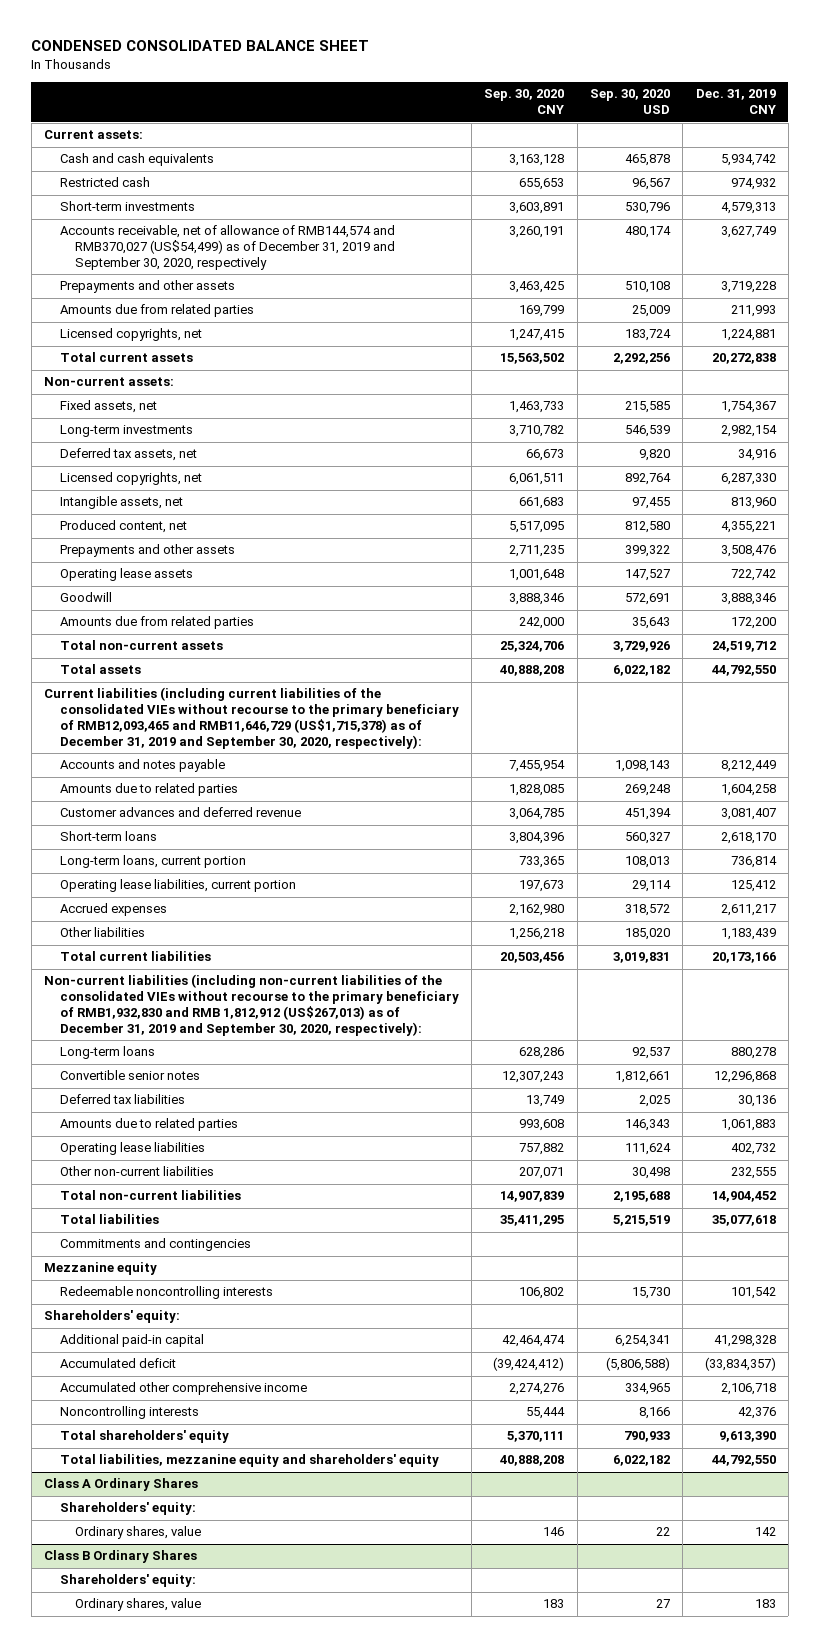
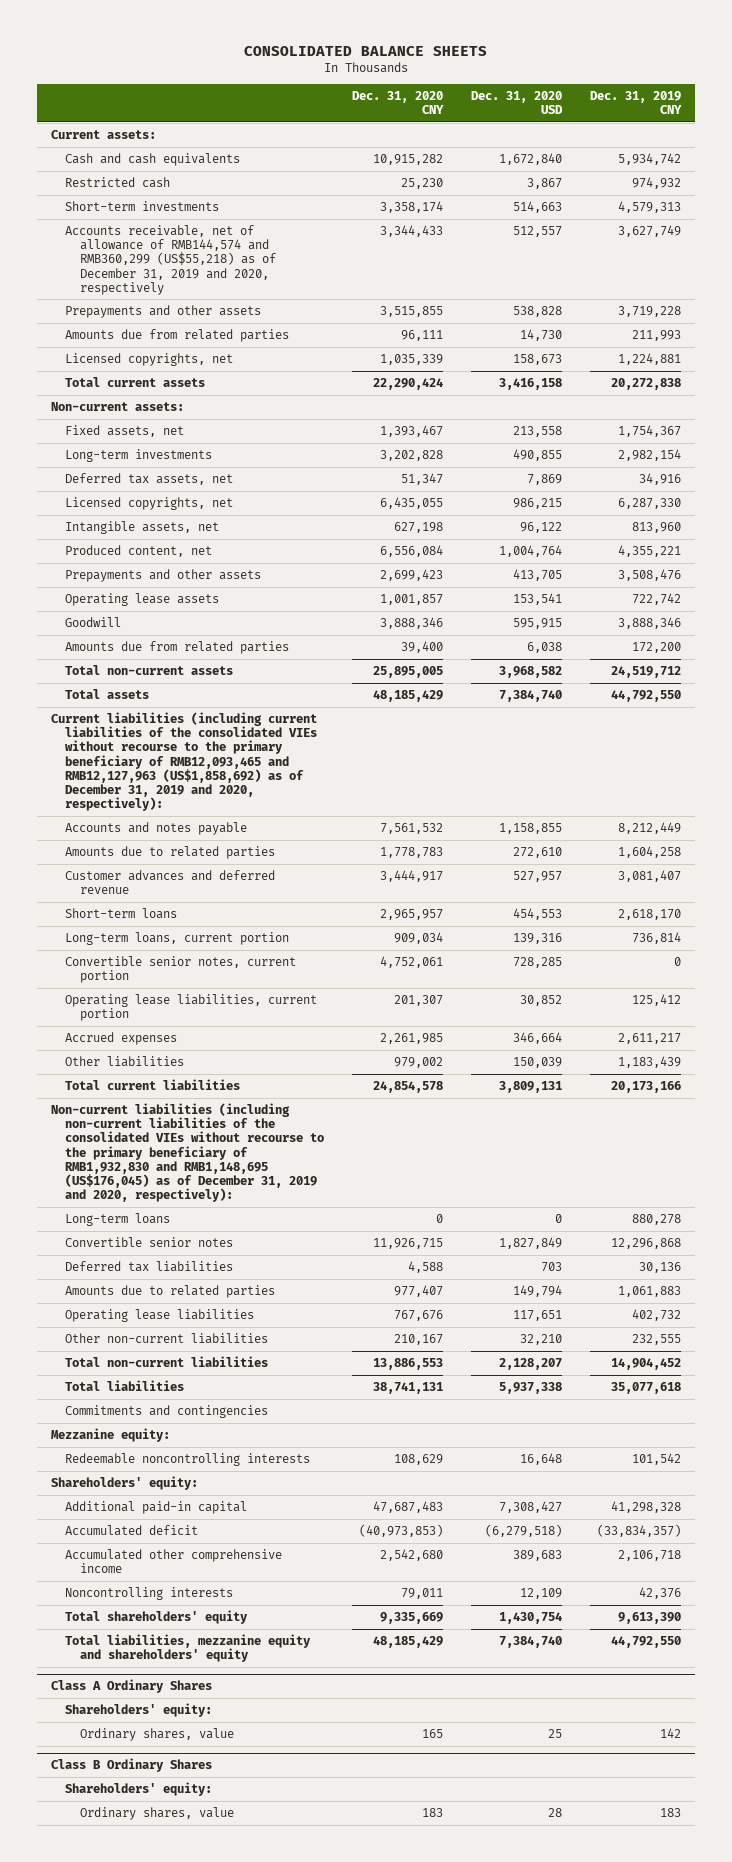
- CONDENSED CONSOLIDATED BALANCE SHEET
+ CONSOLIDATED BALANCE SHEETS
- | Sep. 30, 2020 CNY | Sep. 30, 2020 USD | Dec. 31, 2019 CNY
+ | Dec. 31, 2020 CNY | Dec. 31, 2020 USD | Dec. 31, 2019 CNY
- Accounts receivable, net of allowance of RMB144,574 and RMB370,027 (US$54,499) as of December 31, 2019 and September 30, 2020, respectively | 3,260,191 | 480,174 | 3,627,749
+ Accounts receivable, net of allowance of RMB144,574 and RMB360,299 (US$55,218) as of December 31, 2019 and 2020, respectively | 3,344,433 | 512,557 | 3,627,749
- Current liabilities (including current liabilities of the consolidated VIEs without recourse to the primary beneficiary of RMB12,093,465 and RMB11,646,729 (US$1,715,378) as of December 31, 2019 and September 30, 2020, respectively):
+ Current liabilities (including current liabilities of the consolidated VIEs without recourse to the primary beneficiary of RMB12,093,465 and RMB12,127,963 (US$1,858,692) as of December 31, 2019 and 2020, respectively):
+ Convertible senior notes, current portion | 4,752,061 | 728,285 | 0
- Non-current liabilities (including non-current liabilities of the consolidated VIEs without recourse to the primary beneficiary of RMB1,932,830 and RMB 1,812,912 (US$267,013) as of December 31, 2019 and September 30, 2020, respectively):
+ Non-current liabilities (including non-current liabilities of the consolidated VIEs without recourse to the primary beneficiary of RMB1,932,830 and RMB1,148,695 (US$176,045) as of December 31, 2019 and 2020, respectively):
- Mezzanine equity
+ Mezzanine equity:

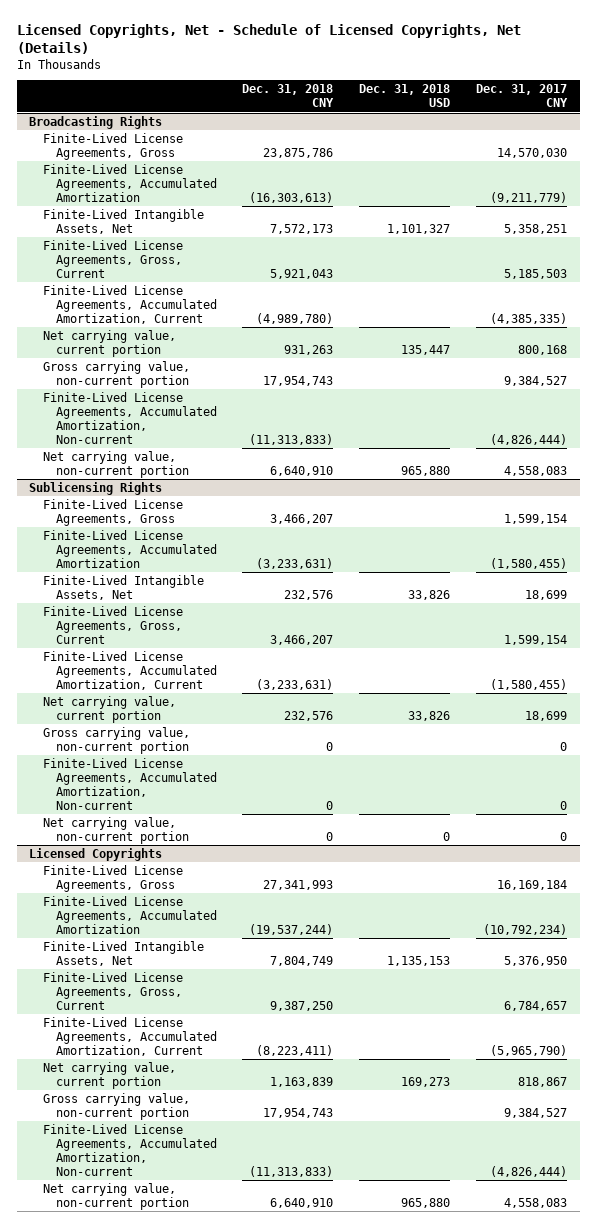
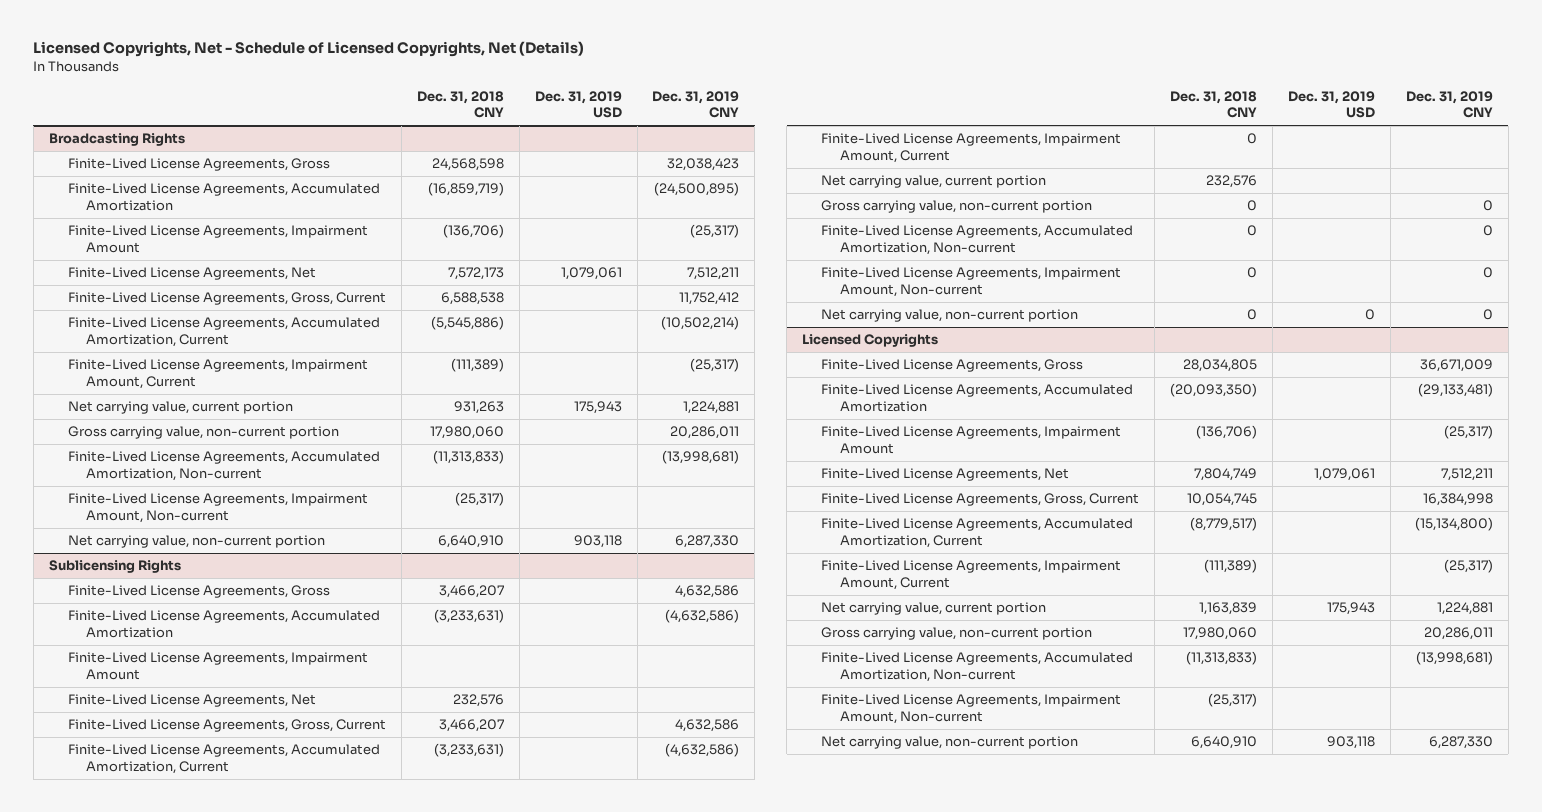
- | Dec. 31, 2018 CNY | Dec. 31, 2018 USD | Dec. 31, 2017 CNY
+ | Dec. 31, 2018 CNY | Dec. 31, 2019 USD | Dec. 31, 2019 CNY
@ Broadcasting Rights
- Finite-Lived License Agreements, Gross | 23,875,786 | | 14,570,030
- Finite-Lived License Agreements, Accumulated Amortization | (16,303,613) | | (9,211,779)
- Finite-Lived Intangible Assets, Net | 7,572,173 | 1,101,327 | 5,358,251
- Finite-Lived License Agreements, Gross, Current | 5,921,043 | | 5,185,503
- Finite-Lived License Agreements, Accumulated Amortization, Current | (4,989,780) | | (4,385,335)
+ Finite-Lived License Agreements, Gross | 24,568,598 | | 32,038,423
+ Finite-Lived License Agreements, Accumulated Amortization | (16,859,719) | | (24,500,895)
+ Finite-Lived License Agreements, Impairment Amount | (136,706) | | (25,317)
+ Finite-Lived License Agreements, Net | 7,572,173 | 1,079,061 | 7,512,211
+ Finite-Lived License Agreements, Gross, Current | 6,588,538 | | 11,752,412
+ Finite-Lived License Agreements, Accumulated Amortization, Current | (5,545,886) | | (10,502,214)
+ Finite-Lived License Agreements, Impairment Amount, Current | (111,389) | | (25,317)
- Gross carrying value, non-current portion | 17,954,743 | | 9,384,527
+ Gross carrying value, non-current portion | 17,980,060 | | 20,286,011
+ Finite-Lived License Agreements, Impairment Amount, Non-current | (25,317) | |
@ Sublicensing Rights
- Finite-Lived Intangible Assets, Net | 232,576 | 33,826 | 18,699
+ Finite-Lived License Agreements, Impairment Amount
+ Finite-Lived License Agreements, Net | 232,576 | |
+ Finite-Lived License Agreements, Impairment Amount, Current | 0 | |
+ Finite-Lived License Agreements, Impairment Amount, Non-current | 0 | | 0
@ Licensed Copyrights
- Finite-Lived License Agreements, Gross | 27,341,993 | | 16,169,184
- Finite-Lived License Agreements, Accumulated Amortization | (19,537,244) | | (10,792,234)
- Finite-Lived Intangible Assets, Net | 7,804,749 | 1,135,153 | 5,376,950
- Finite-Lived License Agreements, Gross, Current | 9,387,250 | | 6,784,657
- Finite-Lived License Agreements, Accumulated Amortization, Current | (8,223,411) | | (5,965,790)
+ Finite-Lived License Agreements, Gross | 28,034,805 | | 36,671,009
+ Finite-Lived License Agreements, Accumulated Amortization | (20,093,350) | | (29,133,481)
+ Finite-Lived License Agreements, Impairment Amount | (136,706) | | (25,317)
+ Finite-Lived License Agreements, Net | 7,804,749 | 1,079,061 | 7,512,211
+ Finite-Lived License Agreements, Gross, Current | 10,054,745 | | 16,384,998
+ Finite-Lived License Agreements, Accumulated Amortization, Current | (8,779,517) | | (15,134,800)
+ Finite-Lived License Agreements, Impairment Amount, Current | (111,389) | | (25,317)
- Gross carrying value, non-current portion | 17,954,743 | | 9,384,527
+ Gross carrying value, non-current portion | 17,980,060 | | 20,286,011
+ Finite-Lived License Agreements, Impairment Amount, Non-current | (25,317) | |

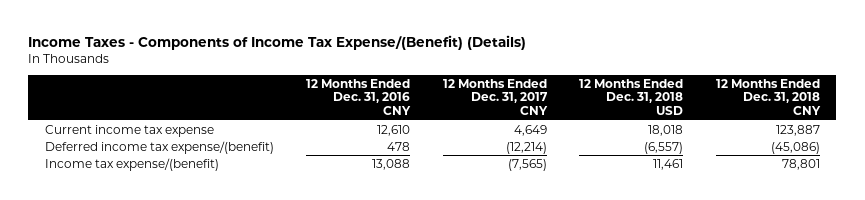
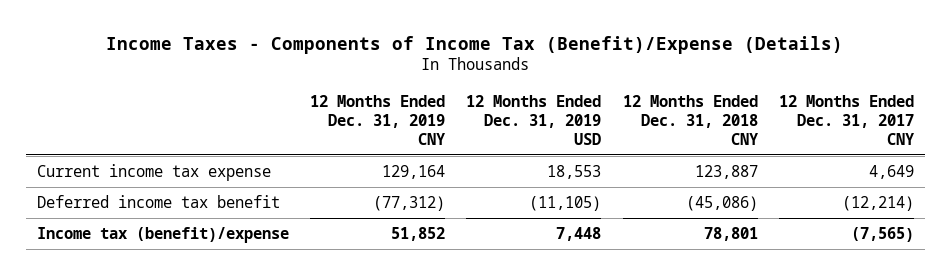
- Income Taxes - Components of Income Tax Expense/(Benefit) (Details)
+ Income Taxes - Components of Income Tax (Benefit)/Expense (Details)
- | 12 Months Ended Dec. 31, 2016 CNY | 12 Months Ended Dec. 31, 2017 CNY | 12 Months Ended Dec. 31, 2018 USD | 12 Months Ended Dec. 31, 2018 CNY
+ | 12 Months Ended Dec. 31, 2019 CNY | 12 Months Ended Dec. 31, 2019 USD | 12 Months Ended Dec. 31, 2018 CNY | 12 Months Ended Dec. 31, 2017 CNY
- Deferred income tax expense/(benefit) | 478 | (12,214) | (6,557) | (45,086)
- Income tax expense/(benefit) | 13,088 | (7,565) | 11,461 | 78,801
+ Deferred income tax benefit | (77,312) | (11,105) | (45,086) | (12,214)
+ Income tax (benefit)/expense | 51,852 | 7,448 | 78,801 | (7,565)

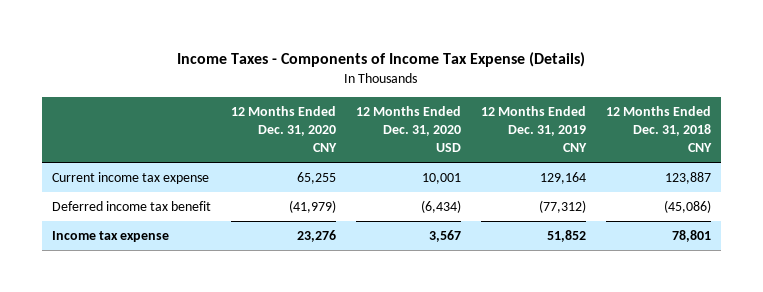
- Income Taxes - Components of Income Tax (Benefit)/Expense (Details)
+ Income Taxes - Components of Income Tax Expense (Details)
- | 12 Months Ended Dec. 31, 2019 CNY | 12 Months Ended Dec. 31, 2019 USD | 12 Months Ended Dec. 31, 2018 CNY | 12 Months Ended Dec. 31, 2017 CNY
+ | 12 Months Ended Dec. 31, 2020 CNY | 12 Months Ended Dec. 31, 2020 USD | 12 Months Ended Dec. 31, 2019 CNY | 12 Months Ended Dec. 31, 2018 CNY
- Income tax (benefit)/expense | 51,852 | 7,448 | 78,801 | (7,565)
+ Income tax expense | 23,276 | 3,567 | 51,852 | 78,801

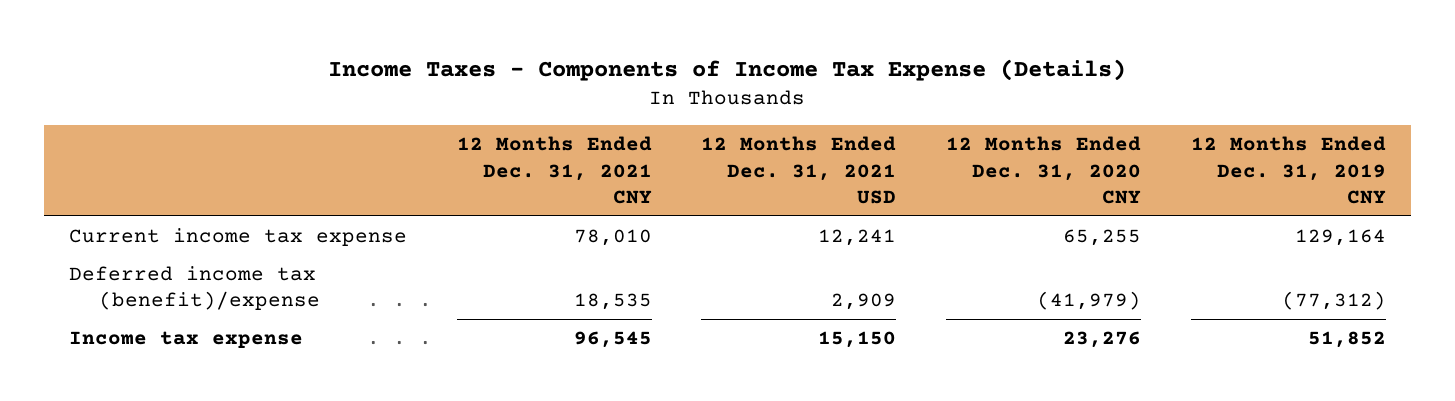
- | 12 Months Ended Dec. 31, 2020 CNY | 12 Months Ended Dec. 31, 2020 USD | 12 Months Ended Dec. 31, 2019 CNY | 12 Months Ended Dec. 31, 2018 CNY
+ | 12 Months Ended Dec. 31, 2021 CNY | 12 Months Ended Dec. 31, 2021 USD | 12 Months Ended Dec. 31, 2020 CNY | 12 Months Ended Dec. 31, 2019 CNY
- Deferred income tax benefit | (41,979) | (6,434) | (77,312) | (45,086)
+ Deferred income tax (benefit)/expense | 18,535 | 2,909 | (41,979) | (77,312)

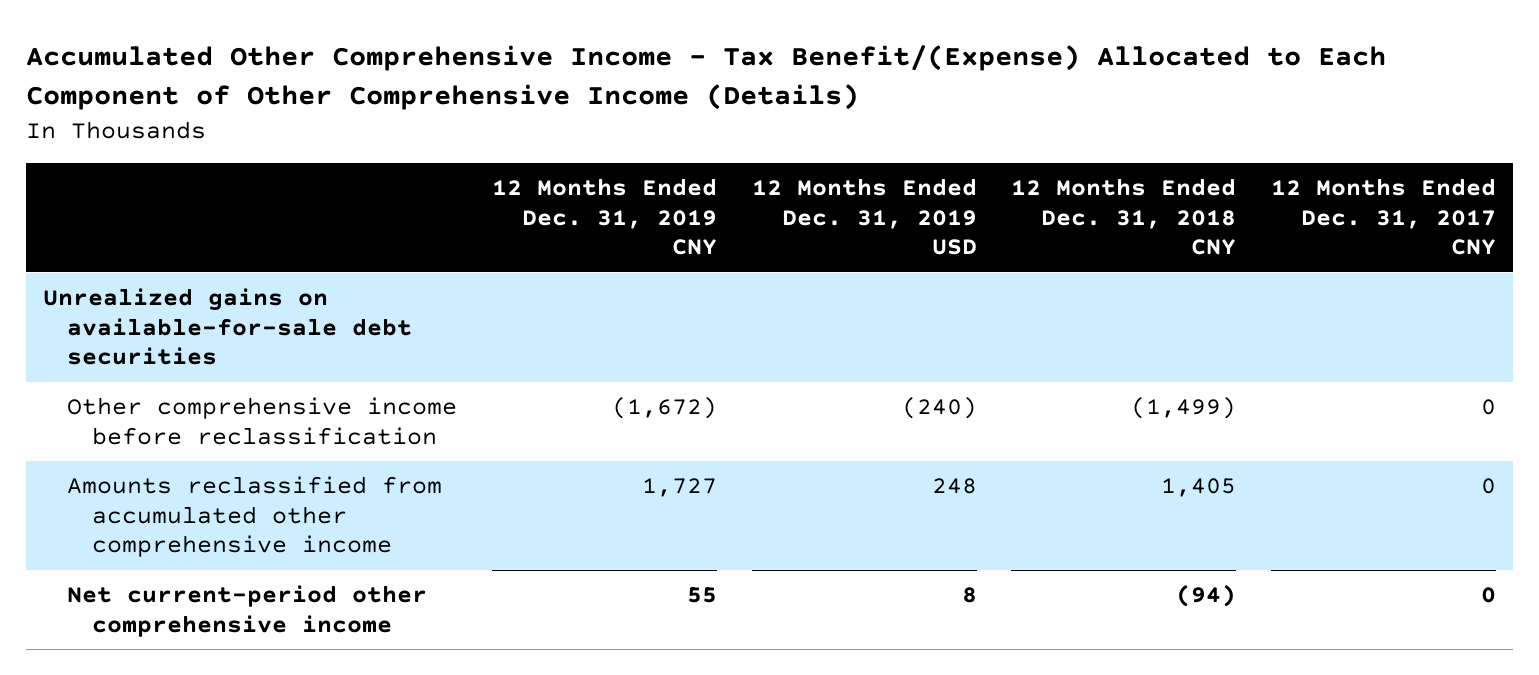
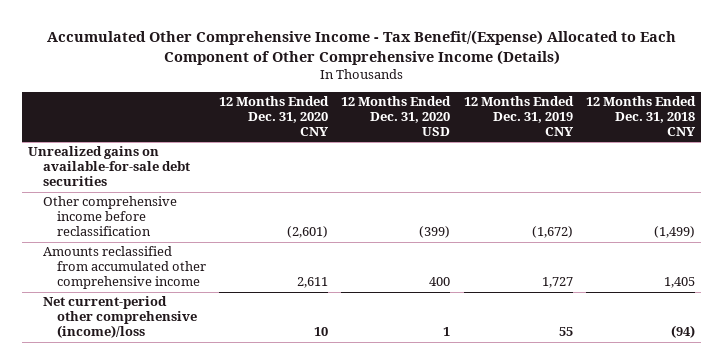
- | 12 Months Ended Dec. 31, 2019 CNY | 12 Months Ended Dec. 31, 2019 USD | 12 Months Ended Dec. 31, 2018 CNY | 12 Months Ended Dec. 31, 2017 CNY
+ | 12 Months Ended Dec. 31, 2020 CNY | 12 Months Ended Dec. 31, 2020 USD | 12 Months Ended Dec. 31, 2019 CNY | 12 Months Ended Dec. 31, 2018 CNY
- Net current-period other comprehensive income | 55 | 8 | (94) | 0
+ Net current-period other comprehensive (income)/loss | 10 | 1 | 55 | (94)

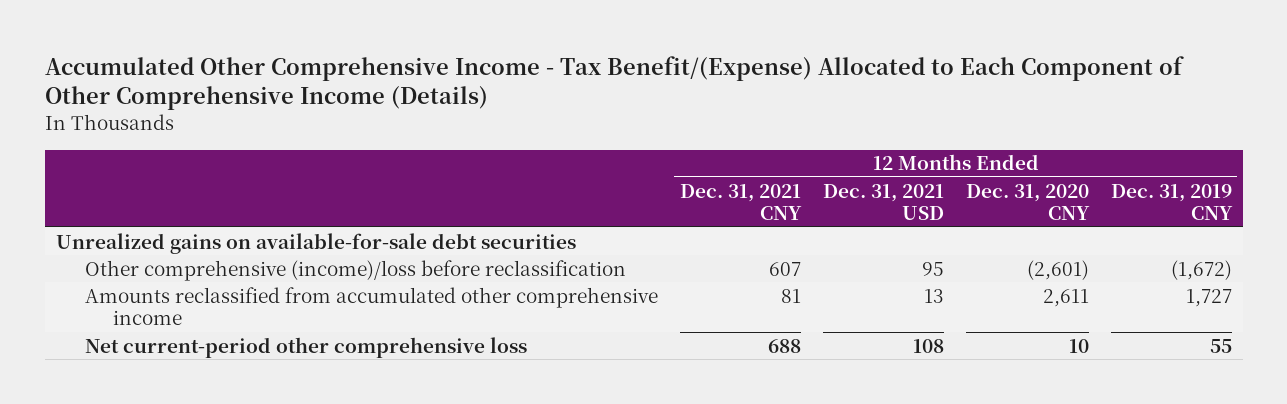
- | 12 Months Ended Dec. 31, 2020 CNY | 12 Months Ended Dec. 31, 2020 USD | 12 Months Ended Dec. 31, 2019 CNY | 12 Months Ended Dec. 31, 2018 CNY
+ | 12 Months Ended Dec. 31, 2021 CNY | 12 Months Ended Dec. 31, 2021 USD | 12 Months Ended Dec. 31, 2020 CNY | 12 Months Ended Dec. 31, 2019 CNY
- Other comprehensive income before reclassification | (2,601) | (399) | (1,672) | (1,499)
+ Other comprehensive (income)/loss before reclassification | 607 | 95 | (2,601) | (1,672)
- Net current-period other comprehensive (income)/loss | 10 | 1 | 55 | (94)
+ Net current-period other comprehensive loss | 688 | 108 | 10 | 55

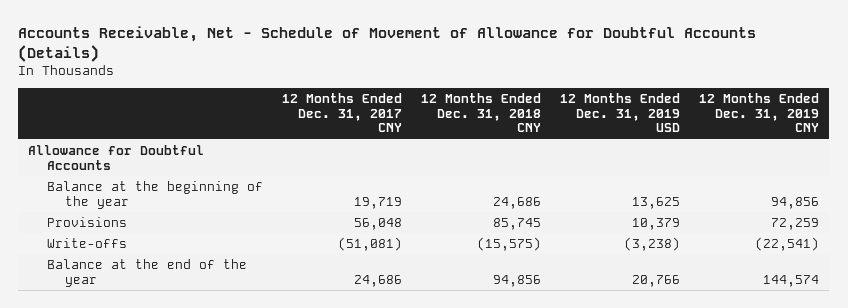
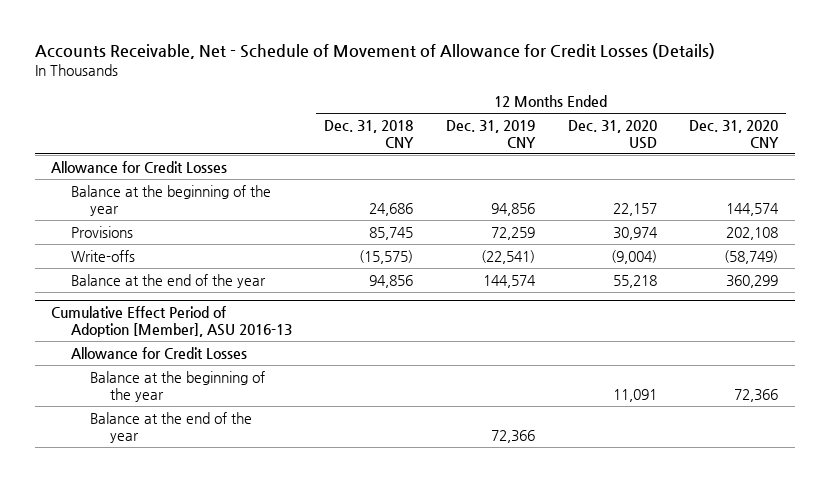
- Accounts Receivable, Net - Schedule of Movement of Allowance for Doubtful Accounts (Details)
+ Accounts Receivable, Net - Schedule of Movement of Allowance for Credit Losses (Details)
- | 12 Months Ended Dec. 31, 2017 CNY | 12 Months Ended Dec. 31, 2018 CNY | 12 Months Ended Dec. 31, 2019 USD | 12 Months Ended Dec. 31, 2019 CNY
+ | 12 Months Ended Dec. 31, 2018 CNY | 12 Months Ended Dec. 31, 2019 CNY | 12 Months Ended Dec. 31, 2020 USD | 12 Months Ended Dec. 31, 2020 CNY
- Allowance for Doubtful Accounts
+ Allowance for Credit Losses
+ Cumulative Effect Period of Adoption [Member], ASU 2016-13
+ Allowance for Credit Losses
+ Balance at the beginning of the year | | | 11,091 | 72,366
+ Balance at the end of the year | | 72,366 | |

